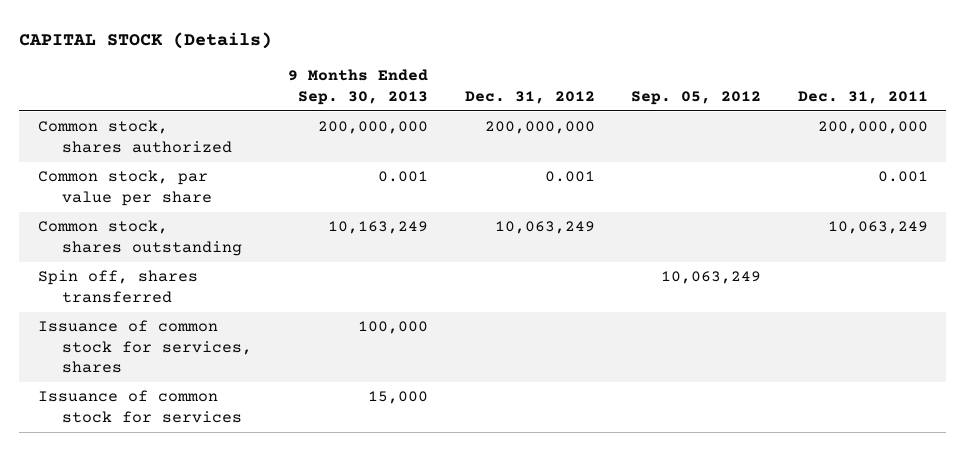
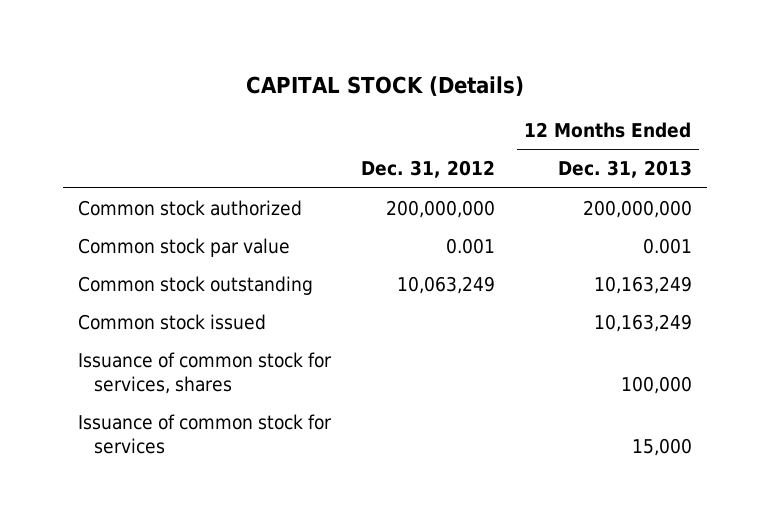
- | 9 Months Ended Sep. 30, 2013 | Dec. 31, 2012 | Sep. 05, 2012 | Dec. 31, 2011
+ | Dec. 31, 2012 | 12 Months Ended Dec. 31, 2013
- Common stock, shares authorized | 200,000,000 | 200,000,000 | | 200,000,000
- Common stock, par value per share | 0.001 | 0.001 | | 0.001
- Common stock, shares outstanding | 10,163,249 | 10,063,249 | | 10,063,249
- Spin off, shares transferred | | | 10,063,249 |
+ Common stock authorized | 200,000,000 | 200,000,000
+ Common stock par value | 0.001 | 0.001
+ Common stock outstanding | 10,063,249 | 10,163,249
+ Common stock issued | | 10,163,249

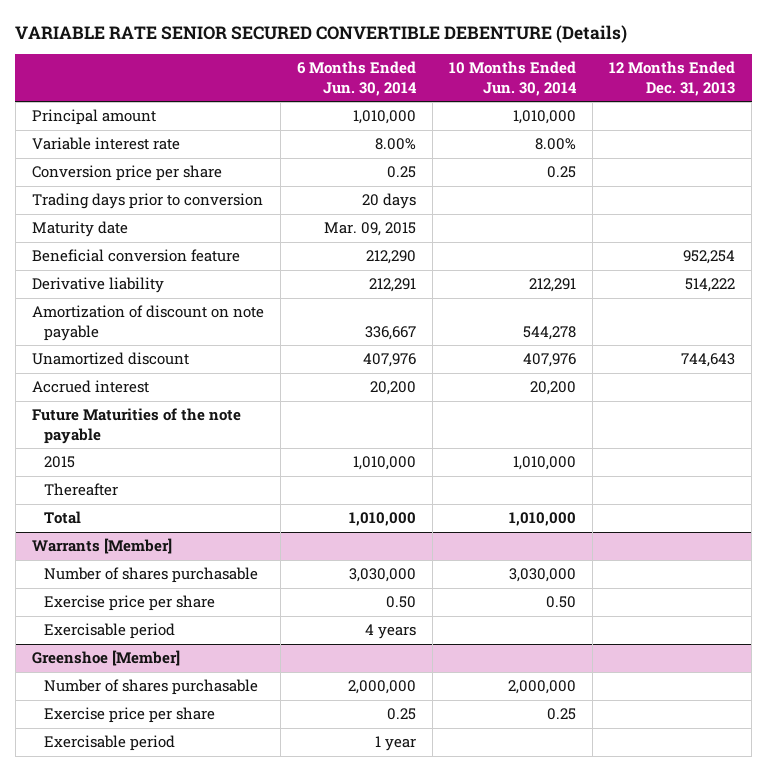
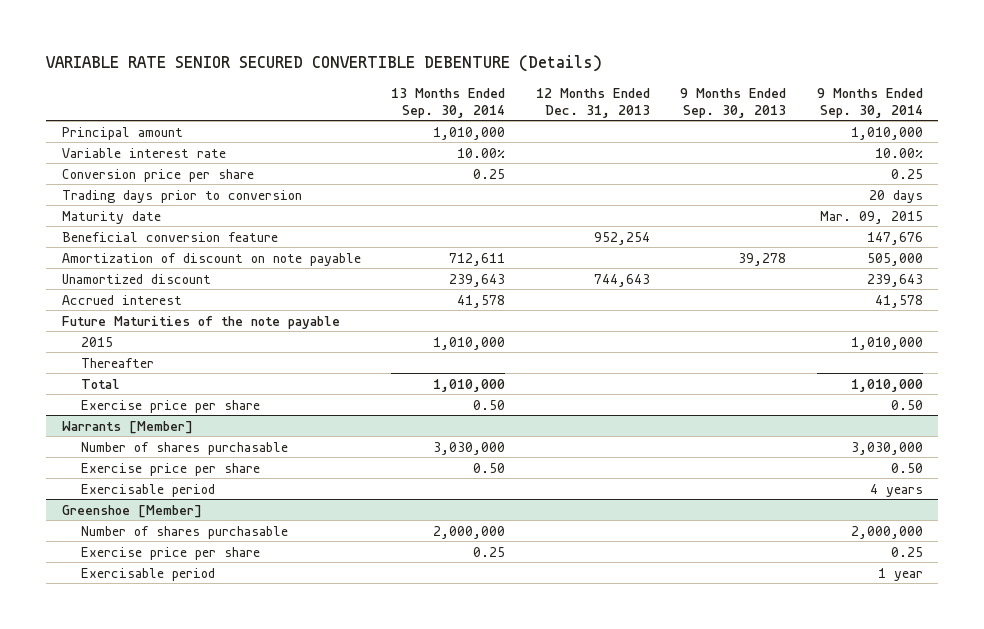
- | 6 Months Ended Jun. 30, 2014 | 10 Months Ended Jun. 30, 2014 | 12 Months Ended Dec. 31, 2013
+ | 13 Months Ended Sep. 30, 2014 | 12 Months Ended Dec. 31, 2013 | 9 Months Ended Sep. 30, 2013 | 9 Months Ended Sep. 30, 2014
- Derivative liability | 212,291 | 212,291 | 514,222
+ Exercise price per share | 0.50 | | | 0.50

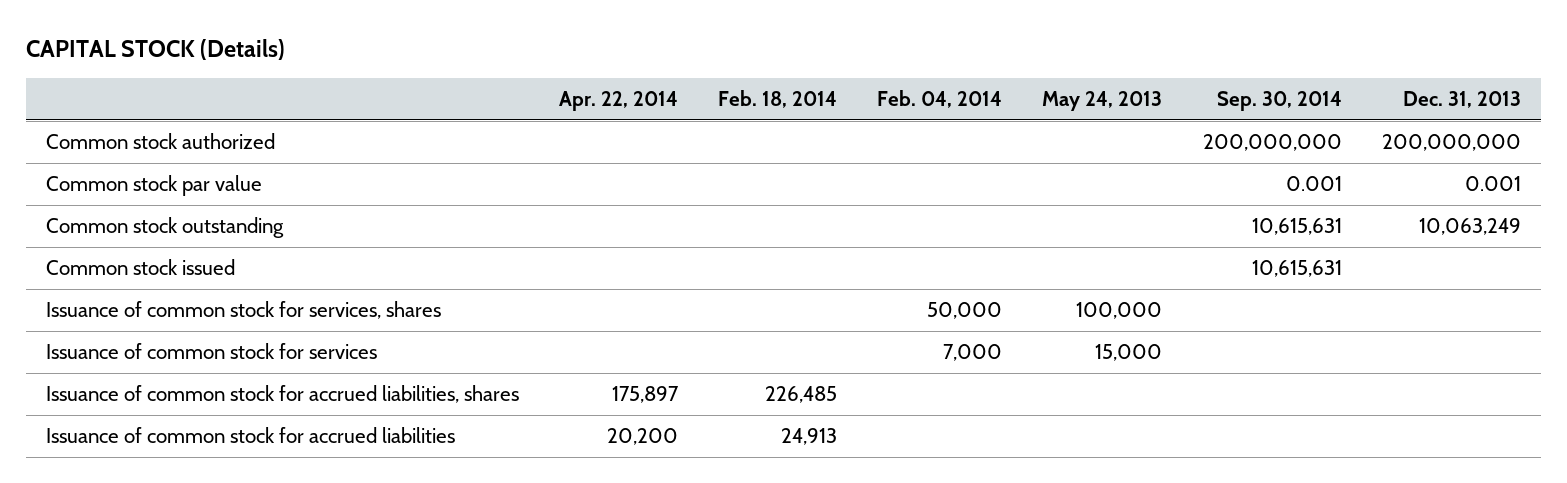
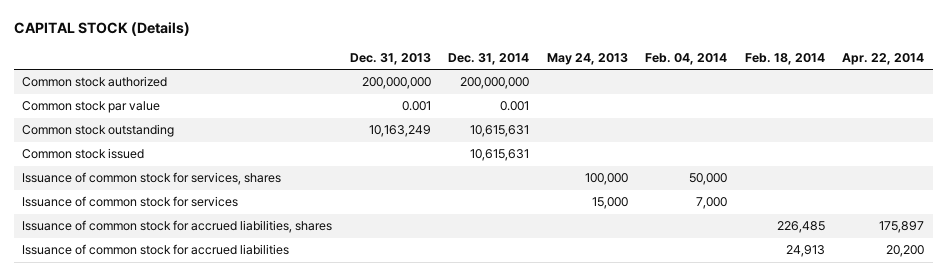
- | Apr. 22, 2014 | Feb. 18, 2014 | Feb. 04, 2014 | May 24, 2013 | Sep. 30, 2014 | Dec. 31, 2013
+ | Dec. 31, 2013 | Dec. 31, 2014 | May 24, 2013 | Feb. 04, 2014 | Feb. 18, 2014 | Apr. 22, 2014
- Common stock outstanding | | | | | 10,615,631 | 10,063,249
+ Common stock outstanding | 10,163,249 | 10,615,631 | | | |

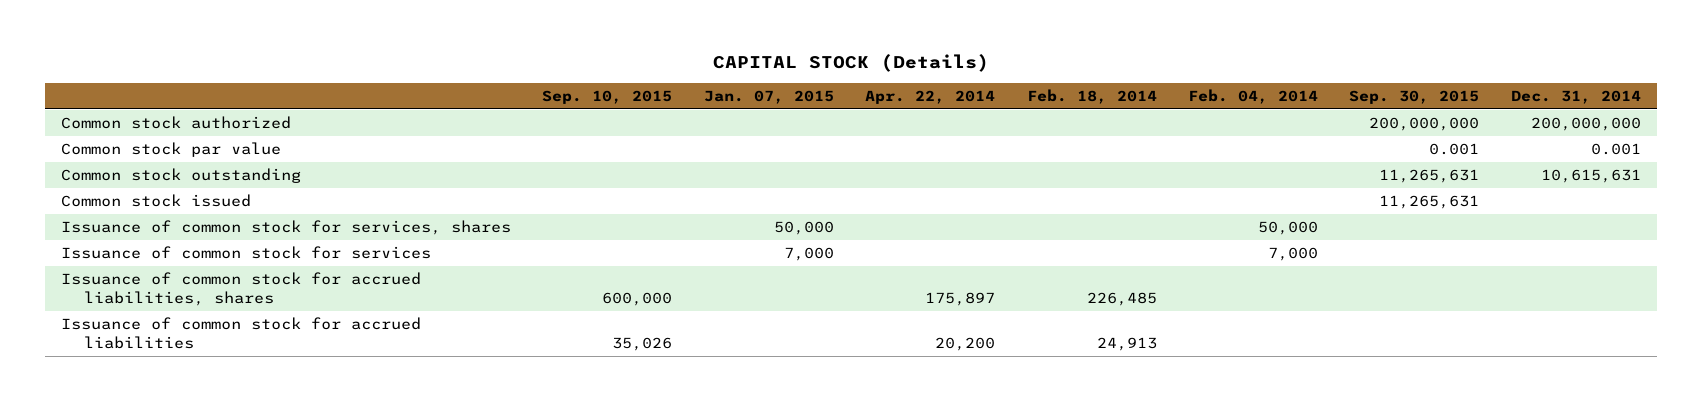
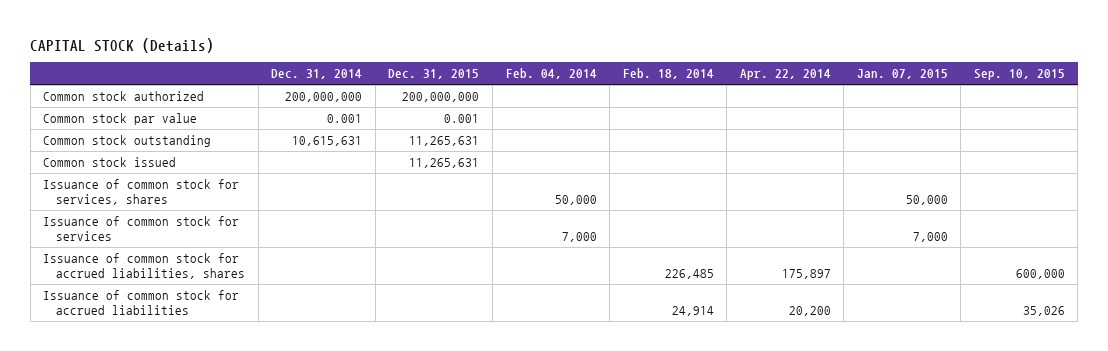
- | Sep. 10, 2015 | Jan. 07, 2015 | Apr. 22, 2014 | Feb. 18, 2014 | Feb. 04, 2014 | Sep. 30, 2015 | Dec. 31, 2014
+ | Dec. 31, 2014 | Dec. 31, 2015 | Feb. 04, 2014 | Feb. 18, 2014 | Apr. 22, 2014 | Jan. 07, 2015 | Sep. 10, 2015
- Issuance of common stock for accrued liabilities | 35,026 | | 20,200 | 24,913 | | |
+ Issuance of common stock for accrued liabilities | | | | 24,914 | 20,200 | | 35,026

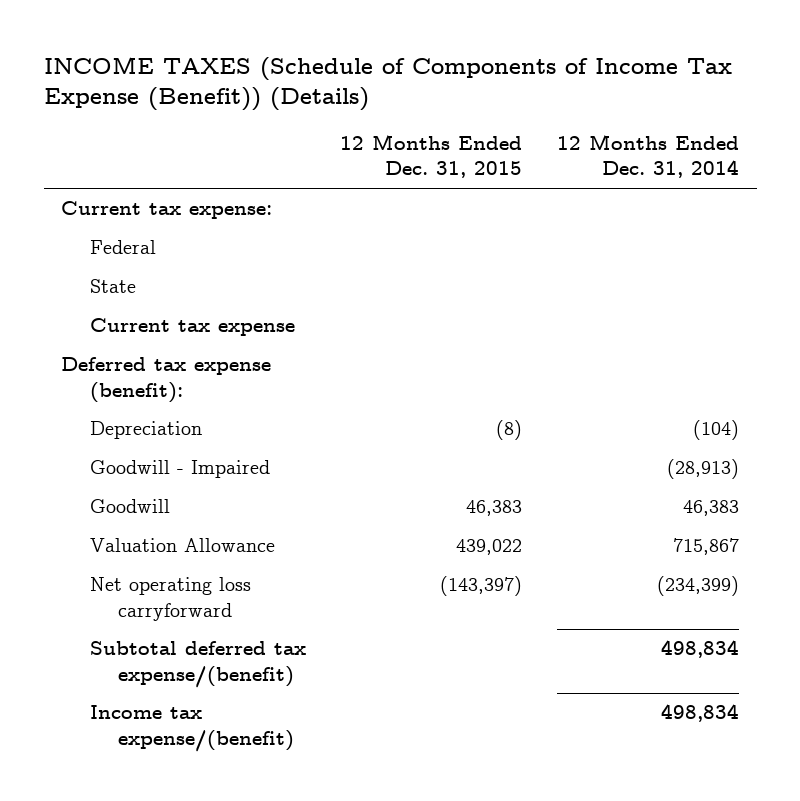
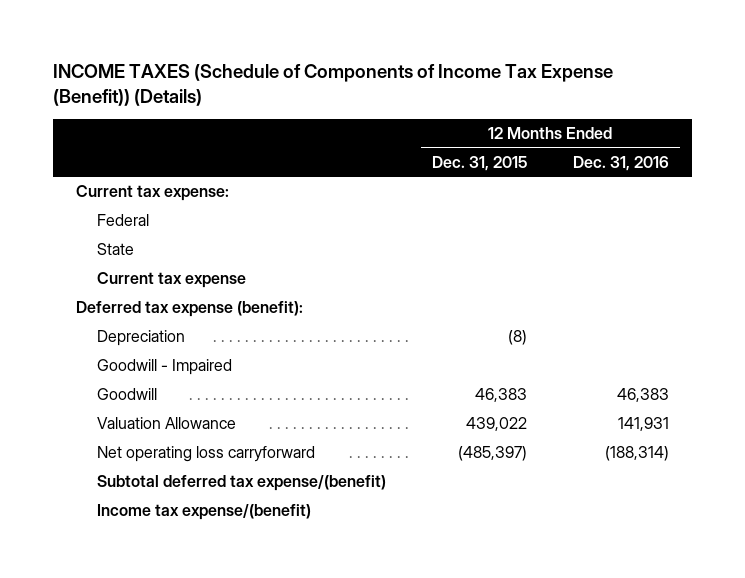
- | 12 Months Ended Dec. 31, 2015 | 12 Months Ended Dec. 31, 2014
+ | 12 Months Ended Dec. 31, 2015 | 12 Months Ended Dec. 31, 2016
- Net operating loss carryforward | (143,397) | (234,399)
+ Net operating loss carryforward | (485,397) | (188,314)

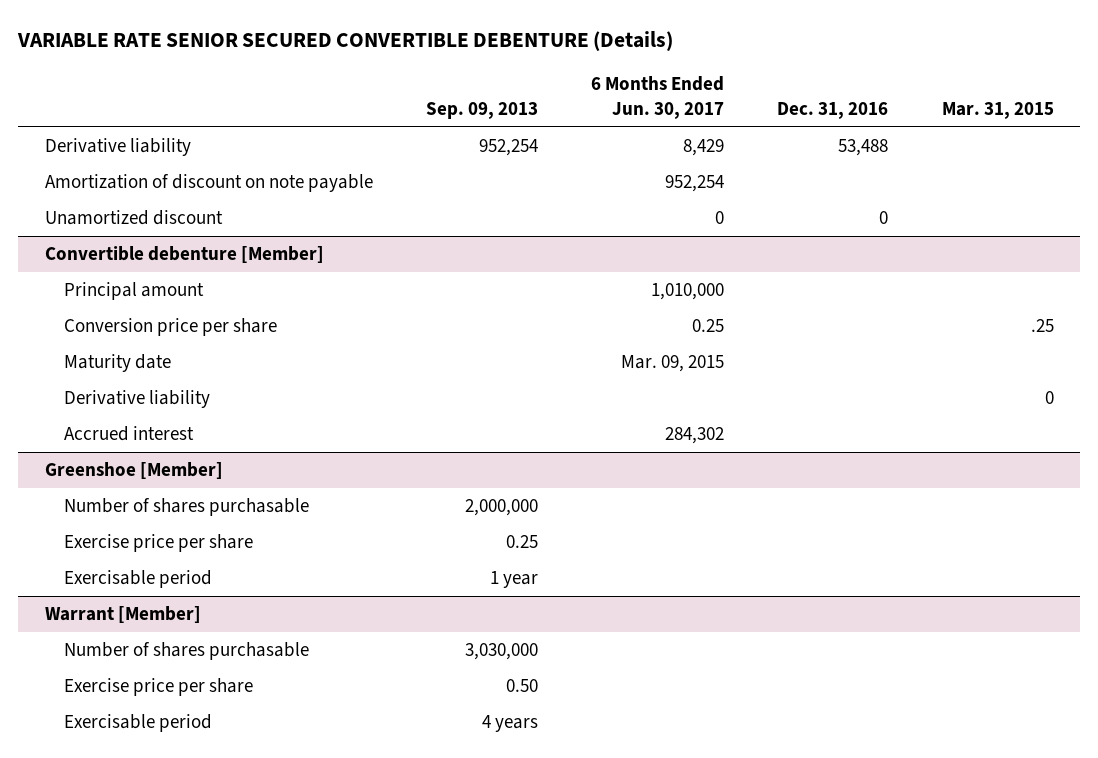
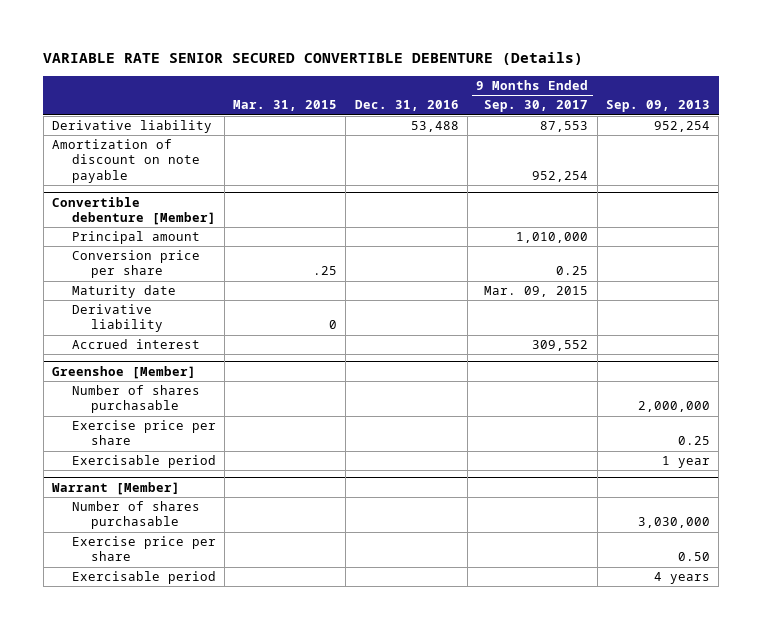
- | Sep. 09, 2013 | 6 Months Ended Jun. 30, 2017 | Dec. 31, 2016 | Mar. 31, 2015
+ | Mar. 31, 2015 | Dec. 31, 2016 | 9 Months Ended Sep. 30, 2017 | Sep. 09, 2013
- Unamortized discount | | 0 | 0 |

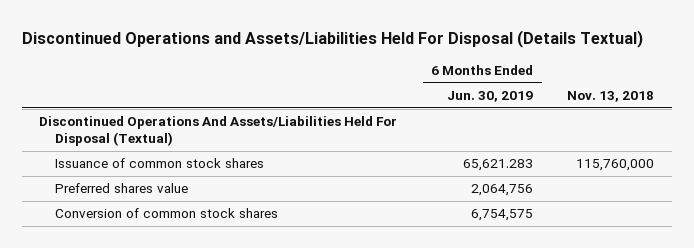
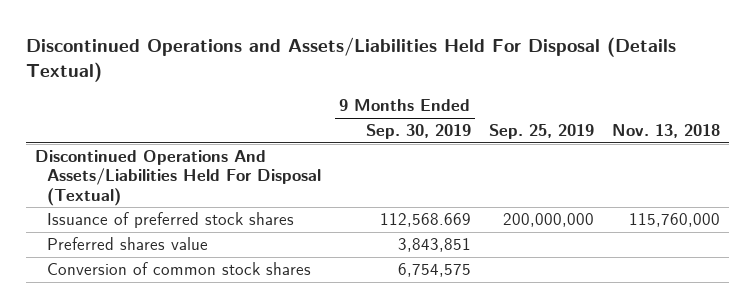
- | 6 Months Ended Jun. 30, 2019 | Nov. 13, 2018
+ | 9 Months Ended Sep. 30, 2019 | Sep. 25, 2019 | Nov. 13, 2018
- Issuance of common stock shares | 65,621.283 | 115,760,000
+ Issuance of preferred stock shares | 112,568.669 | 200,000,000 | 115,760,000

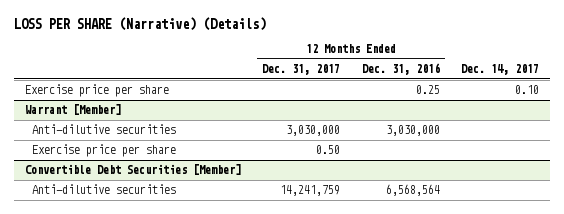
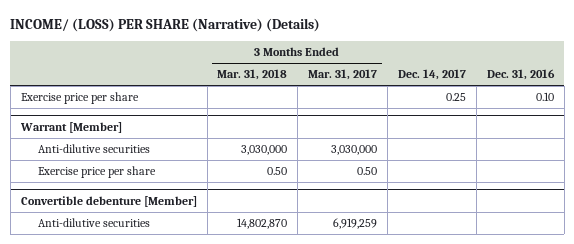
- LOSS PER SHARE (Narrative) (Details)
+ INCOME/ (LOSS) PER SHARE (Narrative) (Details)
- | 12 Months Ended Dec. 31, 2017 | 12 Months Ended Dec. 31, 2016 | Dec. 14, 2017
+ | 3 Months Ended Mar. 31, 2018 | 3 Months Ended Mar. 31, 2017 | Dec. 14, 2017 | Dec. 31, 2016
- Exercise price per share | | 0.25 | 0.10
+ Exercise price per share | | | 0.25 | 0.10
- Convertible Debt Securities [Member]
+ Convertible debenture [Member]

